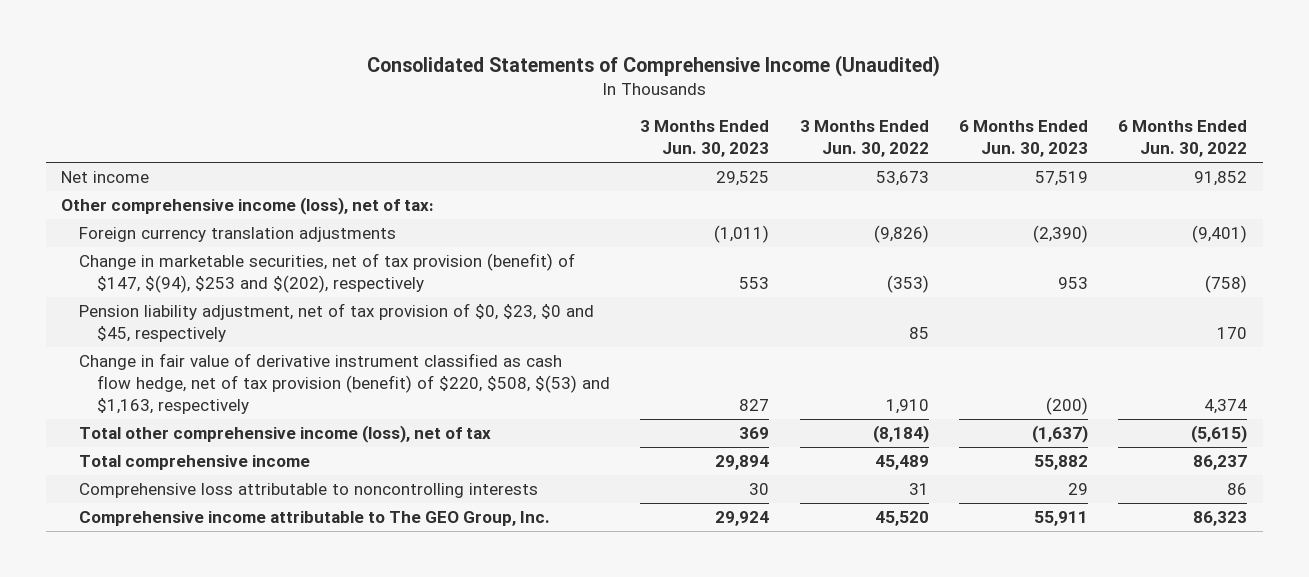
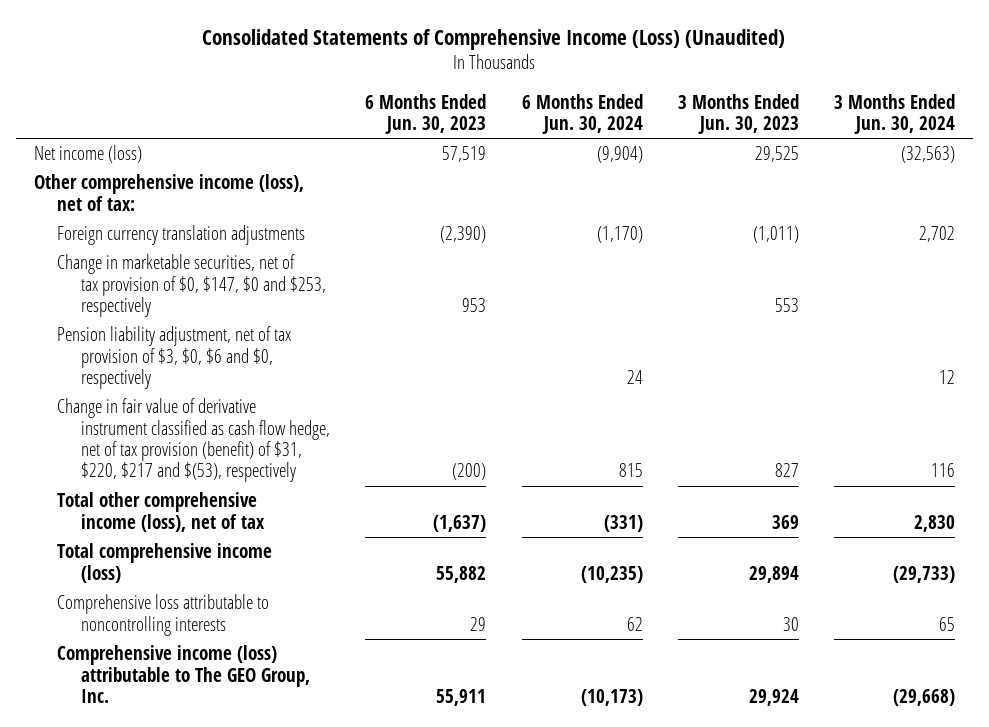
- Consolidated Statements of Comprehensive Income (Unaudited)
+ Consolidated Statements of Comprehensive Income (Loss) (Unaudited)
- | 3 Months Ended Jun. 30, 2023 | 3 Months Ended Jun. 30, 2022 | 6 Months Ended Jun. 30, 2023 | 6 Months Ended Jun. 30, 2022
+ | 6 Months Ended Jun. 30, 2023 | 6 Months Ended Jun. 30, 2024 | 3 Months Ended Jun. 30, 2023 | 3 Months Ended Jun. 30, 2024
- Net income | 29,525 | 53,673 | 57,519 | 91,852
+ Net income (loss) | 57,519 | (9,904) | 29,525 | (32,563)
- Change in marketable securities, net of tax provision (benefit) of $147, $(94), $253 and $(202), respectively | 553 | (353) | 953 | (758)
- Pension liability adjustment, net of tax provision of $0, $23, $0 and $45, respectively | | 85 | | 170
- Change in fair value of derivative instrument classified as cash flow hedge, net of tax provision (benefit) of $220, $508, $(53) and $1,163, respectively | 827 | 1,910 | (200) | 4,374
+ Change in marketable securities, net of tax provision of $0, $147, $0 and $253, respectively | 953 | | 553 |
+ Pension liability adjustment, net of tax provision of $3, $0, $6 and $0, respectively | | 24 | | 12
+ Change in fair value of derivative instrument classified as cash flow hedge, net of tax provision (benefit) of $31, $220, $217 and $(53), respectively | (200) | 815 | 827 | 116
- Total comprehensive income | 29,894 | 45,489 | 55,882 | 86,237
+ Total comprehensive income (loss) | 55,882 | (10,235) | 29,894 | (29,733)
- Comprehensive income attributable to The GEO Group, Inc. | 29,924 | 45,520 | 55,911 | 86,323
+ Comprehensive income (loss) attributable to The GEO Group, Inc. | 55,911 | (10,173) | 29,924 | (29,668)

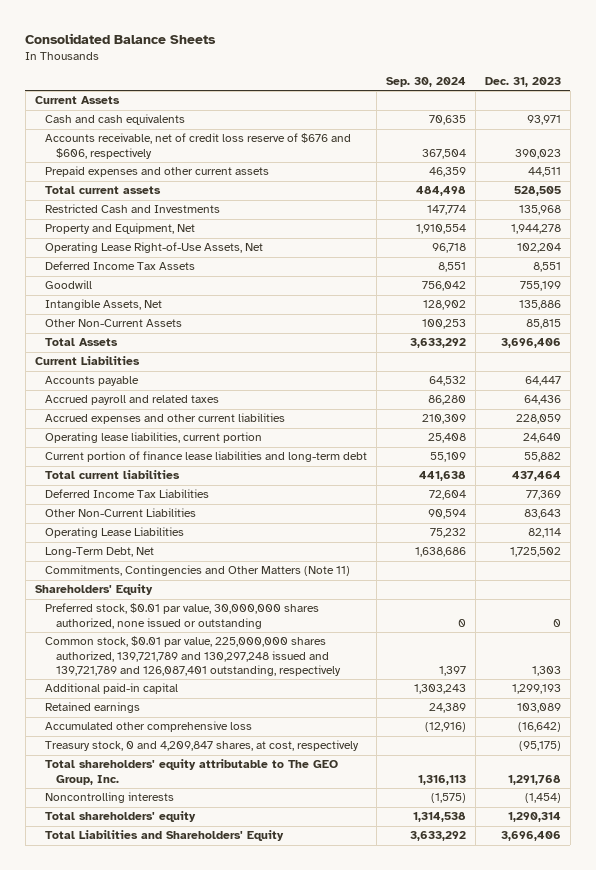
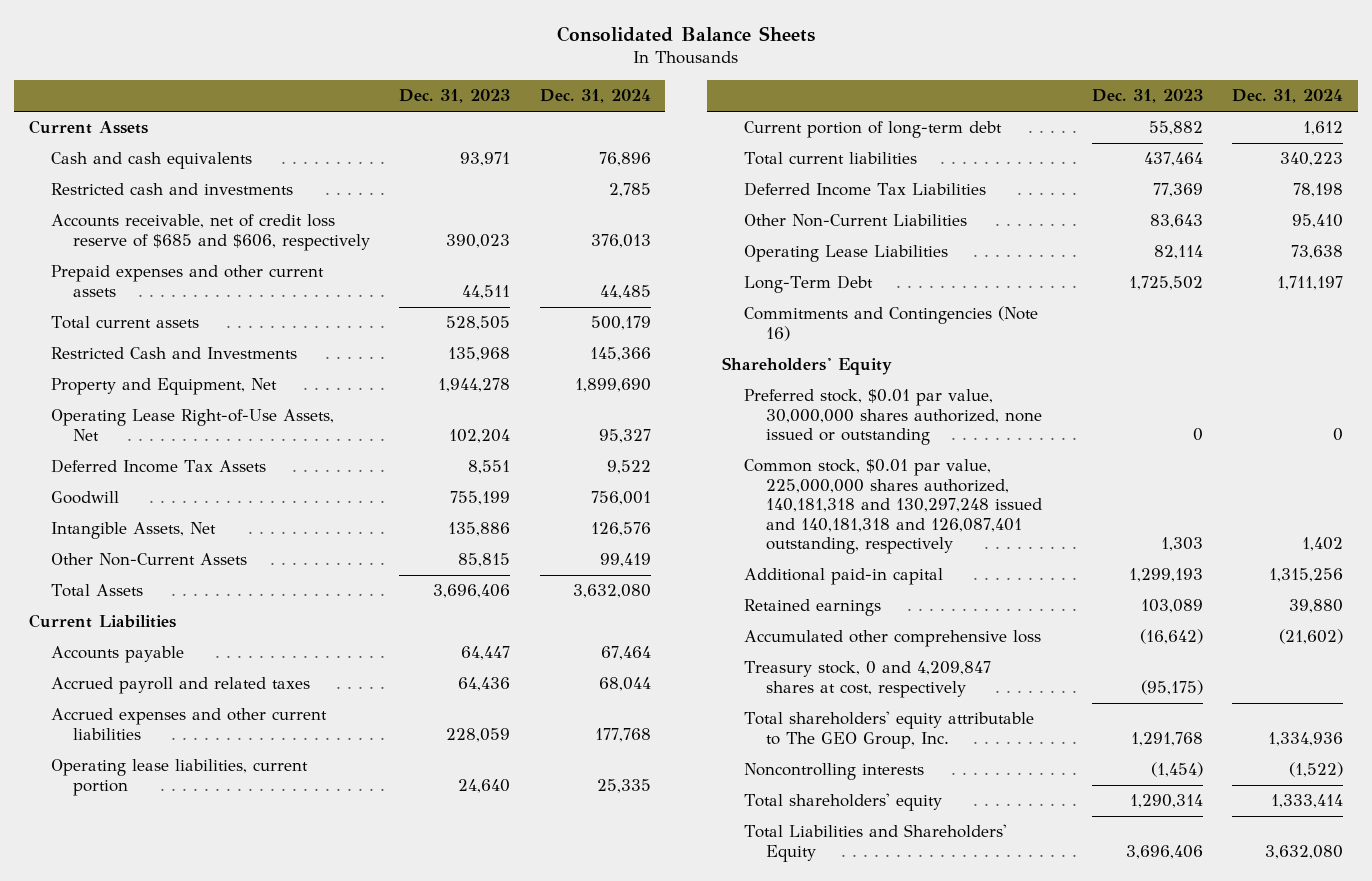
- | Sep. 30, 2024 | Dec. 31, 2023
+ | Dec. 31, 2023 | Dec. 31, 2024
- Accounts receivable, net of credit loss reserve of $676 and $606, respectively | 367,504 | 390,023
+ Restricted cash and investments | | 2,785
+ Accounts receivable, net of credit loss reserve of $685 and $606, respectively | 390,023 | 376,013
- Current portion of finance lease liabilities and long-term debt | 55,109 | 55,882
+ Current portion of long-term debt | 55,882 | 1,612
- Long-Term Debt, Net | 1,638,686 | 1,725,502
- Commitments, Contingencies and Other Matters (Note 11)
+ Long-Term Debt | 1,725,502 | 1,711,197
+ Commitments and Contingencies (Note 16)
- Common stock, $0.01 par value, 225,000,000 shares authorized, 139,721,789 and 130,297,248 issued and 139,721,789 and 126,087,401 outstanding, respectively | 1,397 | 1,303
+ Common stock, $0.01 par value, 225,000,000 shares authorized, 140,181,318 and 130,297,248 issued and 140,181,318 and 126,087,401 outstanding, respectively | 1,303 | 1,402
- Treasury stock, 0 and 4,209,847 shares, at cost, respectively | | (95,175)
+ Treasury stock, 0 and 4,209,847 shares at cost, respectively | (95,175) |

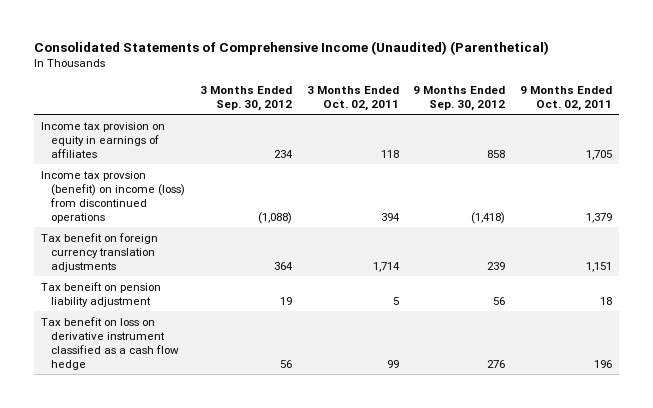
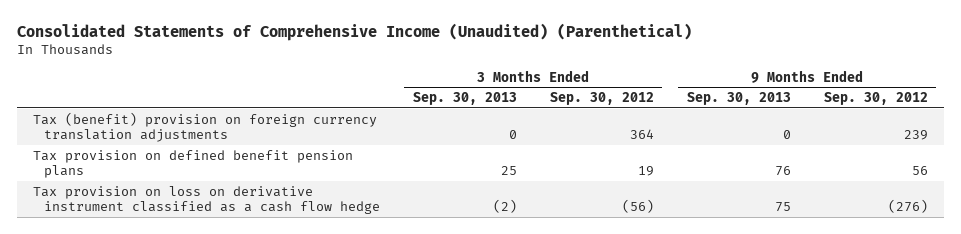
- | 3 Months Ended Sep. 30, 2012 | 3 Months Ended Oct. 02, 2011 | 9 Months Ended Sep. 30, 2012 | 9 Months Ended Oct. 02, 2011
+ | 3 Months Ended Sep. 30, 2013 | 3 Months Ended Sep. 30, 2012 | 9 Months Ended Sep. 30, 2013 | 9 Months Ended Sep. 30, 2012
- Income tax provision on equity in earnings of affiliates | 234 | 118 | 858 | 1,705
- Income tax provsion (benefit) on income (loss) from discontinued operations | (1,088) | 394 | (1,418) | 1,379
- Tax benefit on foreign currency translation adjustments | 364 | 1,714 | 239 | 1,151
- Tax beneift on pension liability adjustment | 19 | 5 | 56 | 18
- Tax benefit on loss on derivative instrument classified as a cash flow hedge | 56 | 99 | 276 | 196
+ Tax (benefit) provision on foreign currency translation adjustments | 0 | 364 | 0 | 239
+ Tax provision on defined benefit pension plans | 25 | 19 | 76 | 56
+ Tax provision on loss on derivative instrument classified as a cash flow hedge | (2) | (56) | 75 | (276)

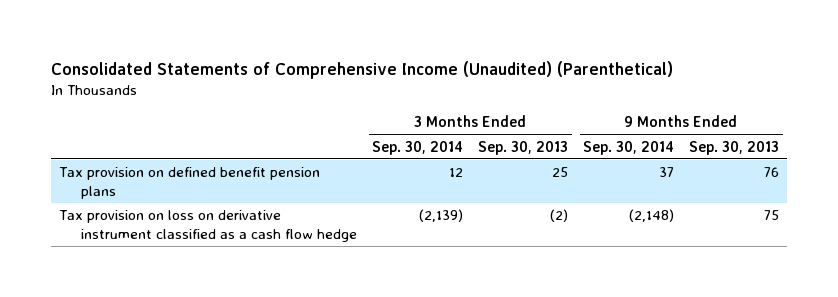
- | 3 Months Ended Sep. 30, 2013 | 3 Months Ended Sep. 30, 2012 | 9 Months Ended Sep. 30, 2013 | 9 Months Ended Sep. 30, 2012
+ | 3 Months Ended Sep. 30, 2014 | 3 Months Ended Sep. 30, 2013 | 9 Months Ended Sep. 30, 2014 | 9 Months Ended Sep. 30, 2013
- Tax (benefit) provision on foreign currency translation adjustments | 0 | 364 | 0 | 239

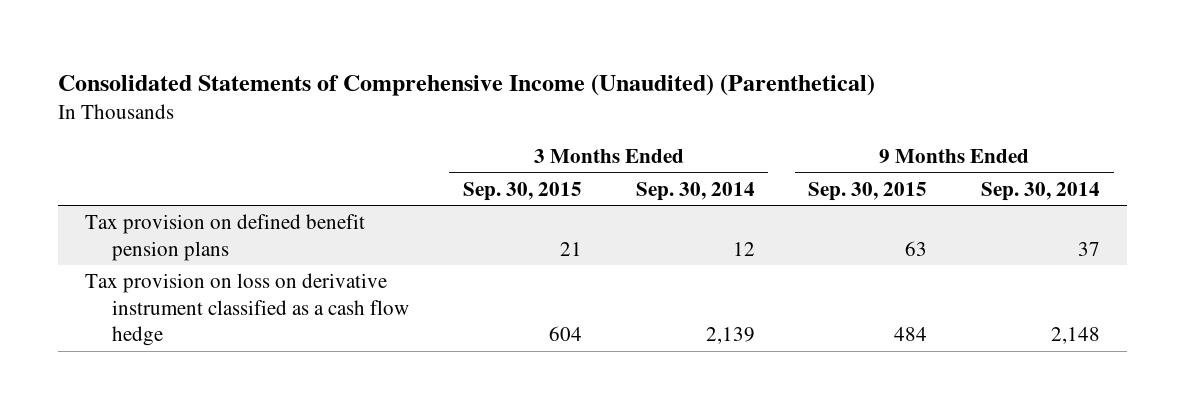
- | 3 Months Ended Sep. 30, 2014 | 3 Months Ended Sep. 30, 2013 | 9 Months Ended Sep. 30, 2014 | 9 Months Ended Sep. 30, 2013
+ | 3 Months Ended Sep. 30, 2015 | 3 Months Ended Sep. 30, 2014 | 9 Months Ended Sep. 30, 2015 | 9 Months Ended Sep. 30, 2014
- Tax provision on loss on derivative instrument classified as a cash flow hedge | (2,139) | (2) | (2,148) | 75
+ Tax provision on loss on derivative instrument classified as a cash flow hedge | 604 | 2,139 | 484 | 2,148

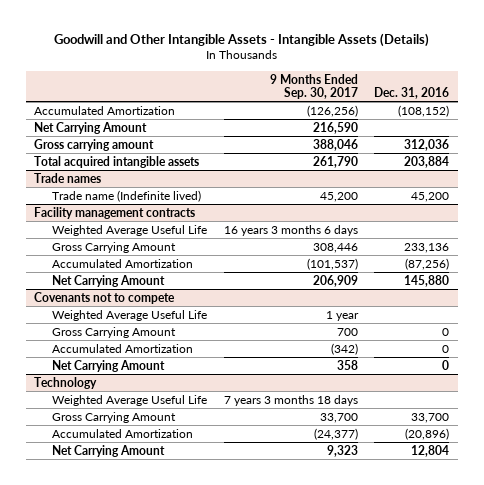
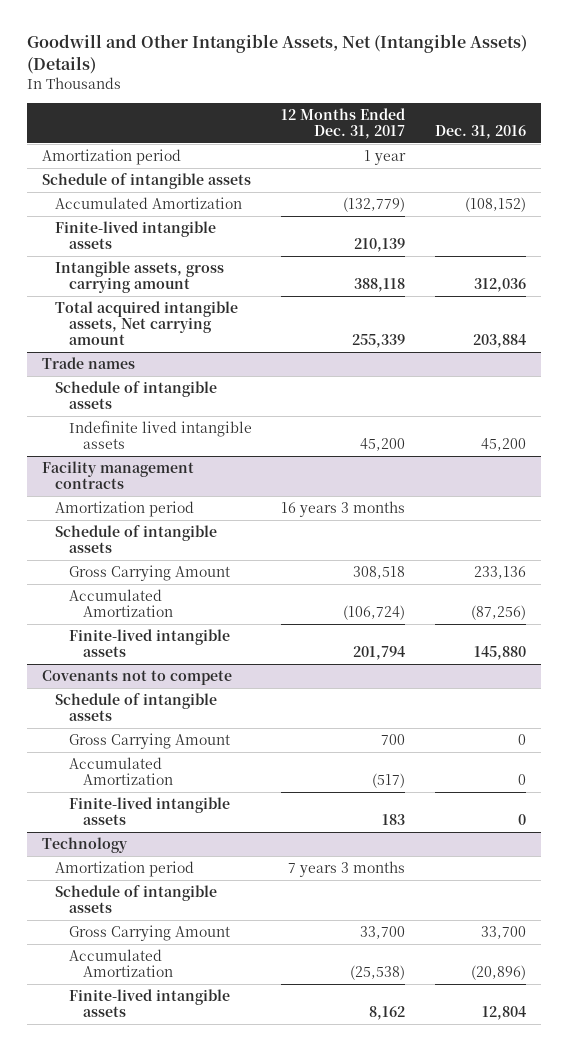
- Goodwill and Other Intangible Assets - Intangible Assets (Details)
+ Goodwill and Other Intangible Assets, Net (Intangible Assets) (Details)
- | 9 Months Ended Sep. 30, 2017 | Dec. 31, 2016
+ | 12 Months Ended Dec. 31, 2017 | Dec. 31, 2016
+ Amortization period | 1 year |
+ Schedule of intangible assets
- Net Carrying Amount | 216,590 |
- Gross carrying amount | 388,046 | 312,036
- Total acquired intangible assets | 261,790 | 203,884
+ Finite-lived intangible assets | 210,139 |
+ Intangible assets, gross carrying amount | 388,118 | 312,036
+ Total acquired intangible assets, Net carrying amount | 255,339 | 203,884
@ Trade names
- Trade name (Indefinite lived) | 45,200 | 45,200
+ Schedule of intangible assets
+ Indefinite lived intangible assets | 45,200 | 45,200
@ Facility management contracts
- Weighted Average Useful Life | 16 years 3 months 6 days |
+ Amortization period | 16 years 3 months |
+ Schedule of intangible assets
- Net Carrying Amount | 206,909 | 145,880
+ Finite-lived intangible assets | 201,794 | 145,880
@ Covenants not to compete
- Weighted Average Useful Life | 1 year |
+ Schedule of intangible assets
- Net Carrying Amount | 358 | 0
+ Finite-lived intangible assets | 183 | 0
@ Technology
- Weighted Average Useful Life | 7 years 3 months 18 days |
+ Amortization period | 7 years 3 months |
+ Schedule of intangible assets
- Net Carrying Amount | 9,323 | 12,804
+ Finite-lived intangible assets | 8,162 | 12,804

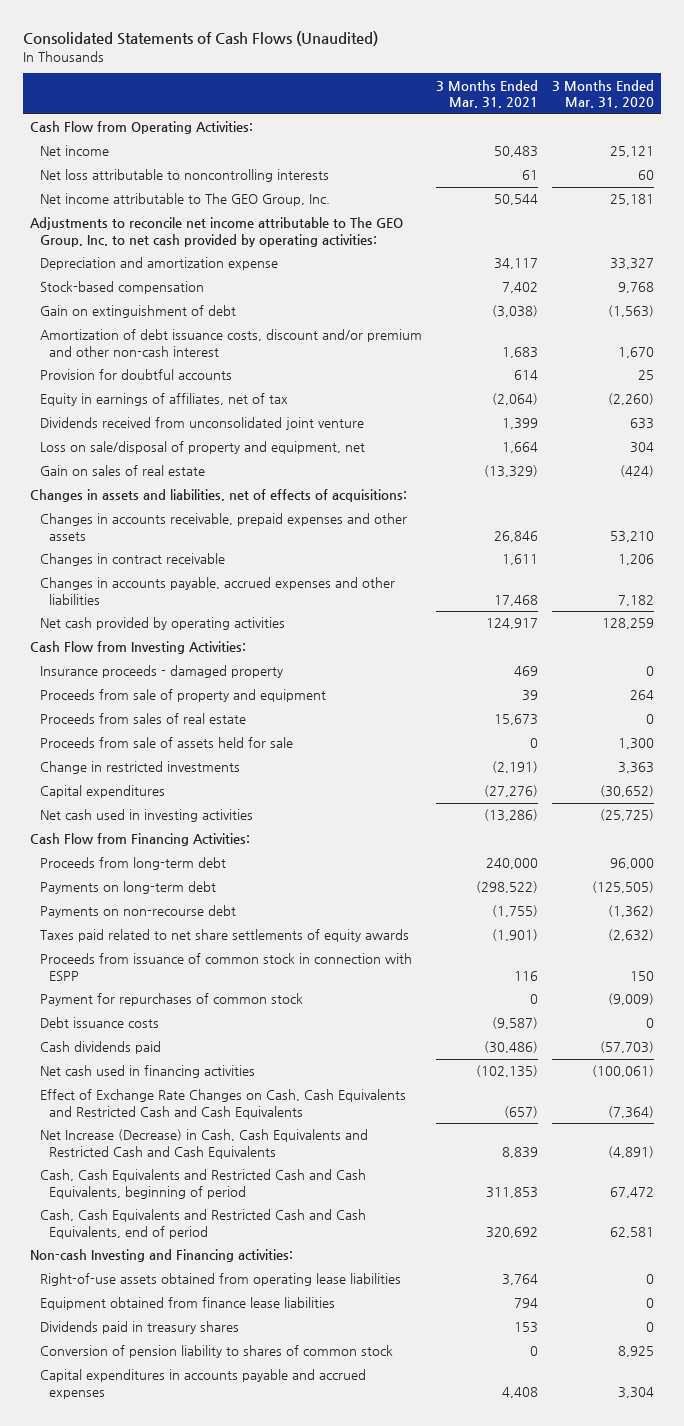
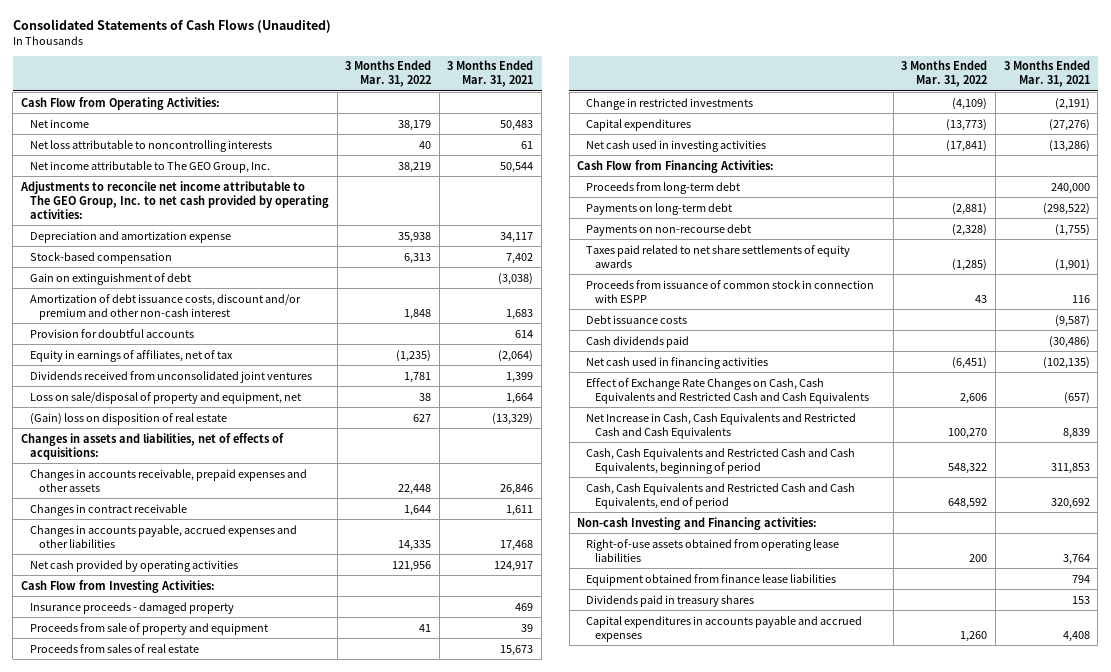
- | 3 Months Ended Mar. 31, 2021 | 3 Months Ended Mar. 31, 2020
+ | 3 Months Ended Mar. 31, 2022 | 3 Months Ended Mar. 31, 2021
- Dividends received from unconsolidated joint venture | 1,399 | 633
+ Dividends received from unconsolidated joint ventures | 1,781 | 1,399
- Gain on sales of real estate | (13,329) | (424)
+ (Gain) loss on disposition of real estate | 627 | (13,329)
- Proceeds from sale of assets held for sale | 0 | 1,300
- Payment for repurchases of common stock | 0 | (9,009)
- Net Increase (Decrease) in Cash, Cash Equivalents and Restricted Cash and Cash Equivalents | 8,839 | (4,891)
+ Net Increase in Cash, Cash Equivalents and Restricted Cash and Cash Equivalents | 100,270 | 8,839
- Conversion of pension liability to shares of common stock | 0 | 8,925

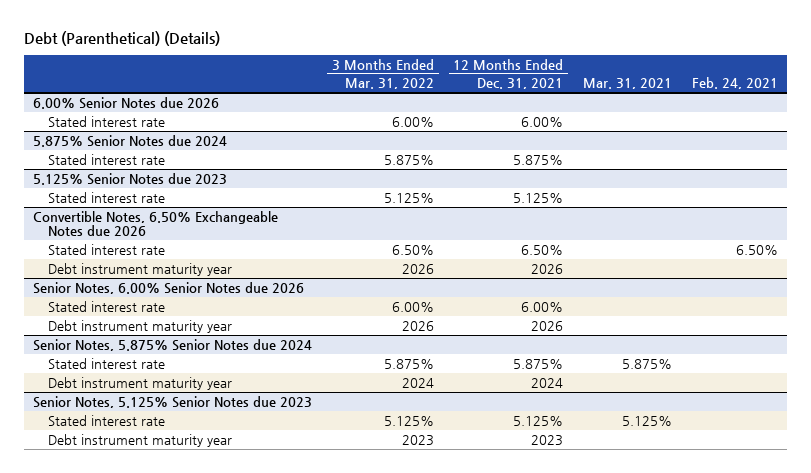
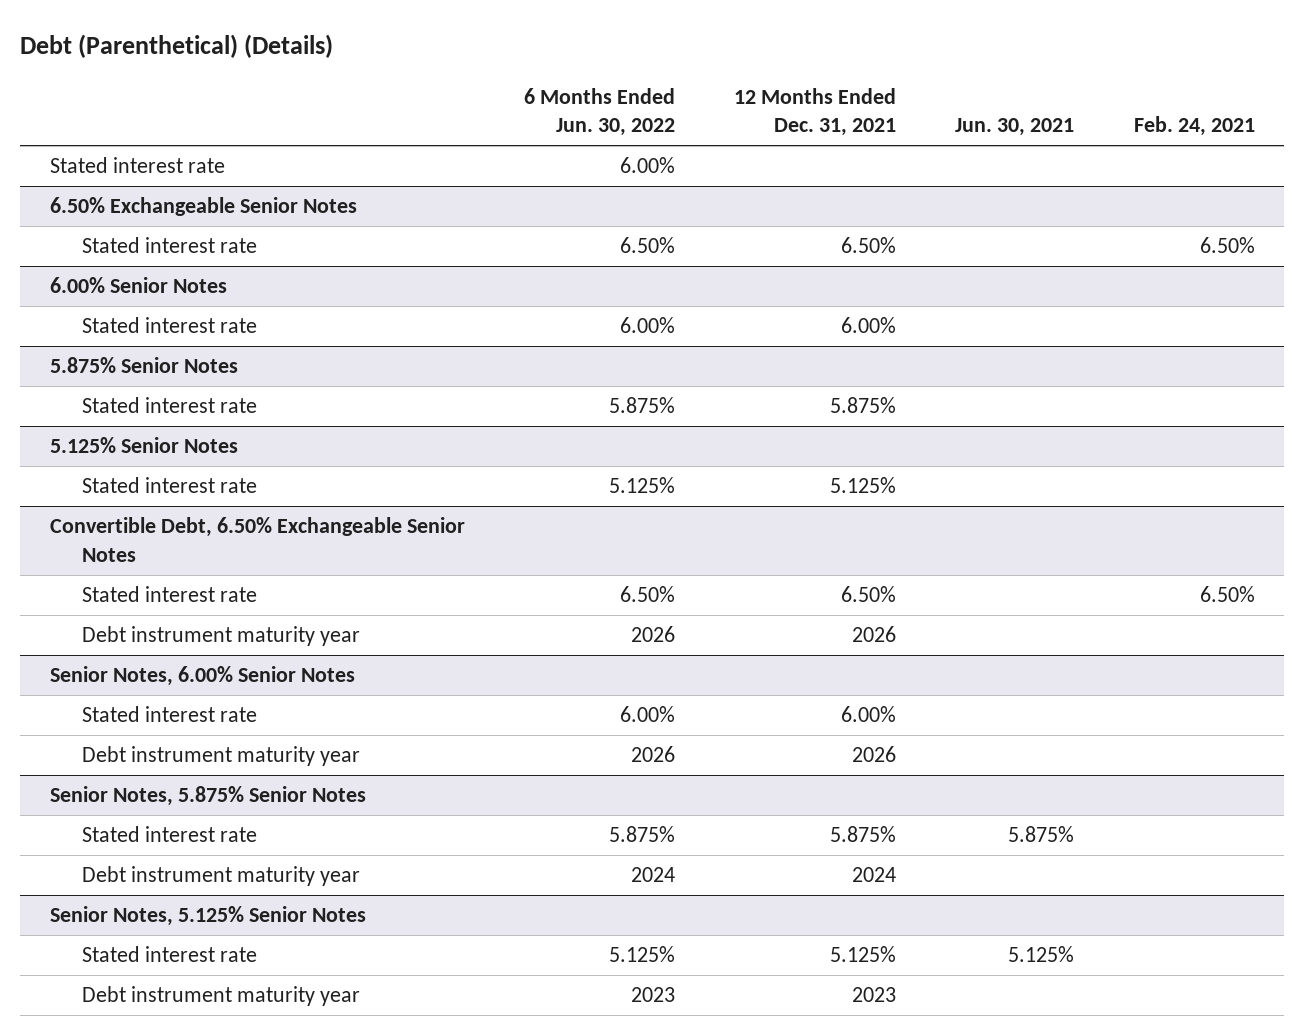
- | 3 Months Ended Mar. 31, 2022 | 12 Months Ended Dec. 31, 2021 | Mar. 31, 2021 | Feb. 24, 2021
+ | 6 Months Ended Jun. 30, 2022 | 12 Months Ended Dec. 31, 2021 | Jun. 30, 2021 | Feb. 24, 2021
- 6.00% Senior Notes due 2026
+ Stated interest rate | 6.00% | | |
+ 6.50% Exchangeable Senior Notes
+ Stated interest rate | 6.50% | 6.50% | | 6.50%
+ 6.00% Senior Notes
- 5.875% Senior Notes due 2024
+ 5.875% Senior Notes
- 5.125% Senior Notes due 2023
+ 5.125% Senior Notes
- Convertible Notes, 6.50% Exchangeable Notes due 2026
+ Convertible Debt, 6.50% Exchangeable Senior Notes
- Senior Notes, 6.00% Senior Notes due 2026
+ Senior Notes, 6.00% Senior Notes
- Senior Notes, 5.875% Senior Notes due 2024
+ Senior Notes, 5.875% Senior Notes
- Senior Notes, 5.125% Senior Notes due 2023
+ Senior Notes, 5.125% Senior Notes

